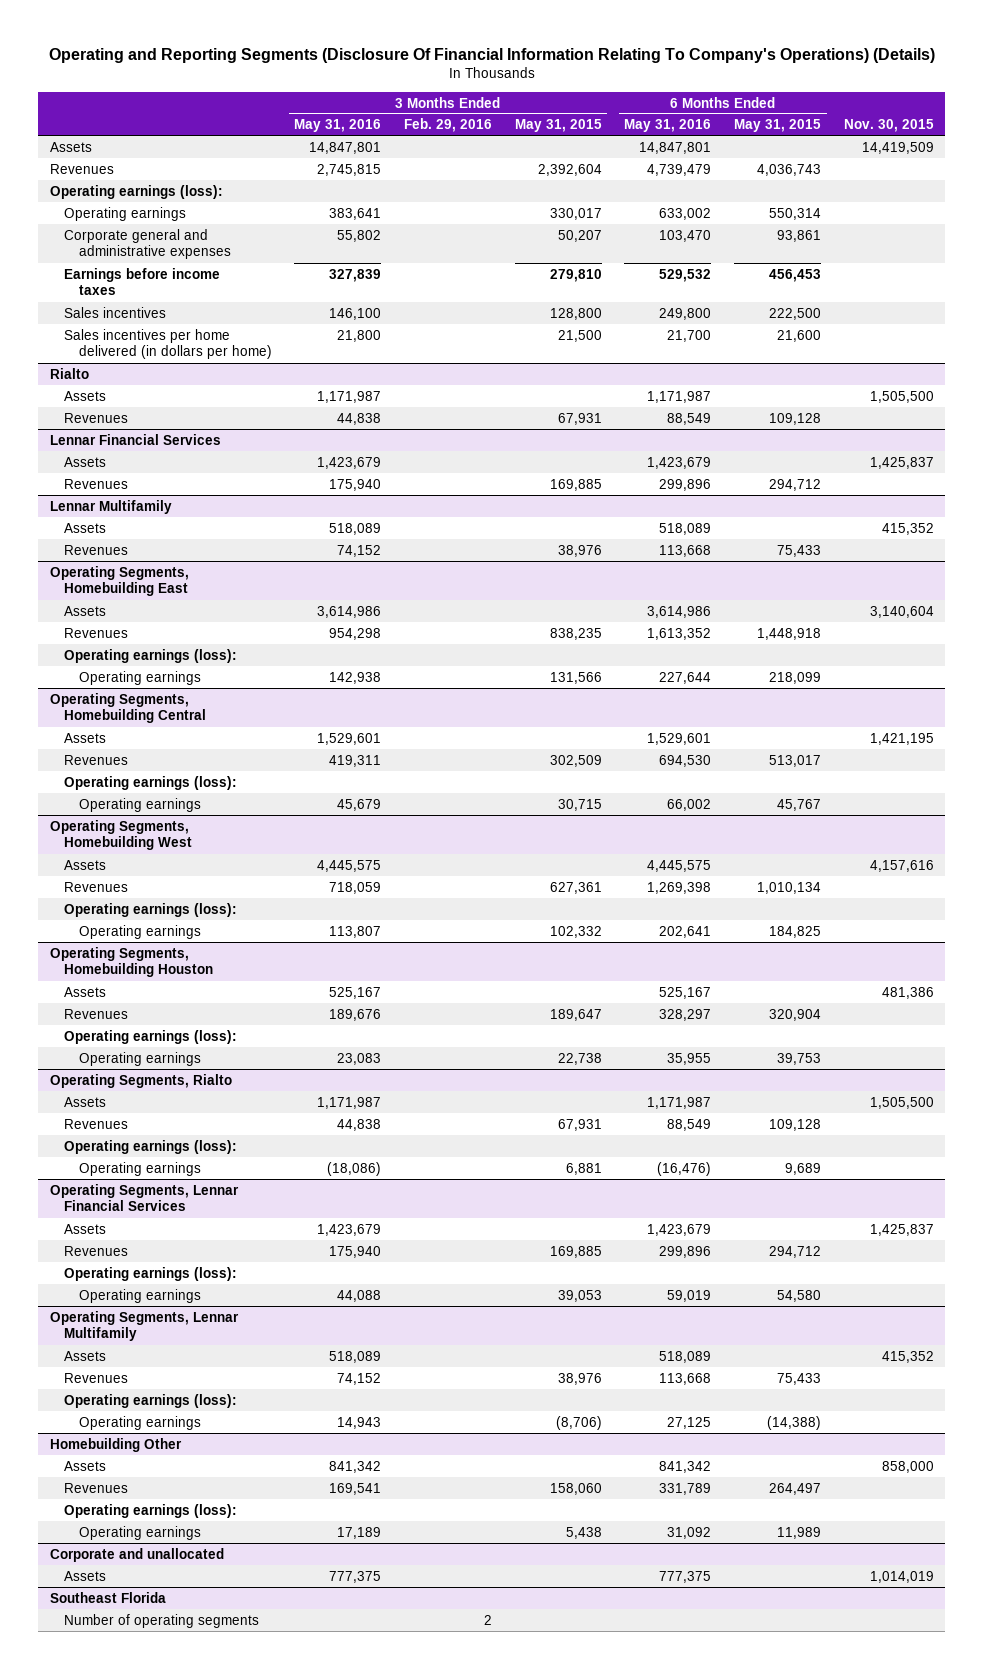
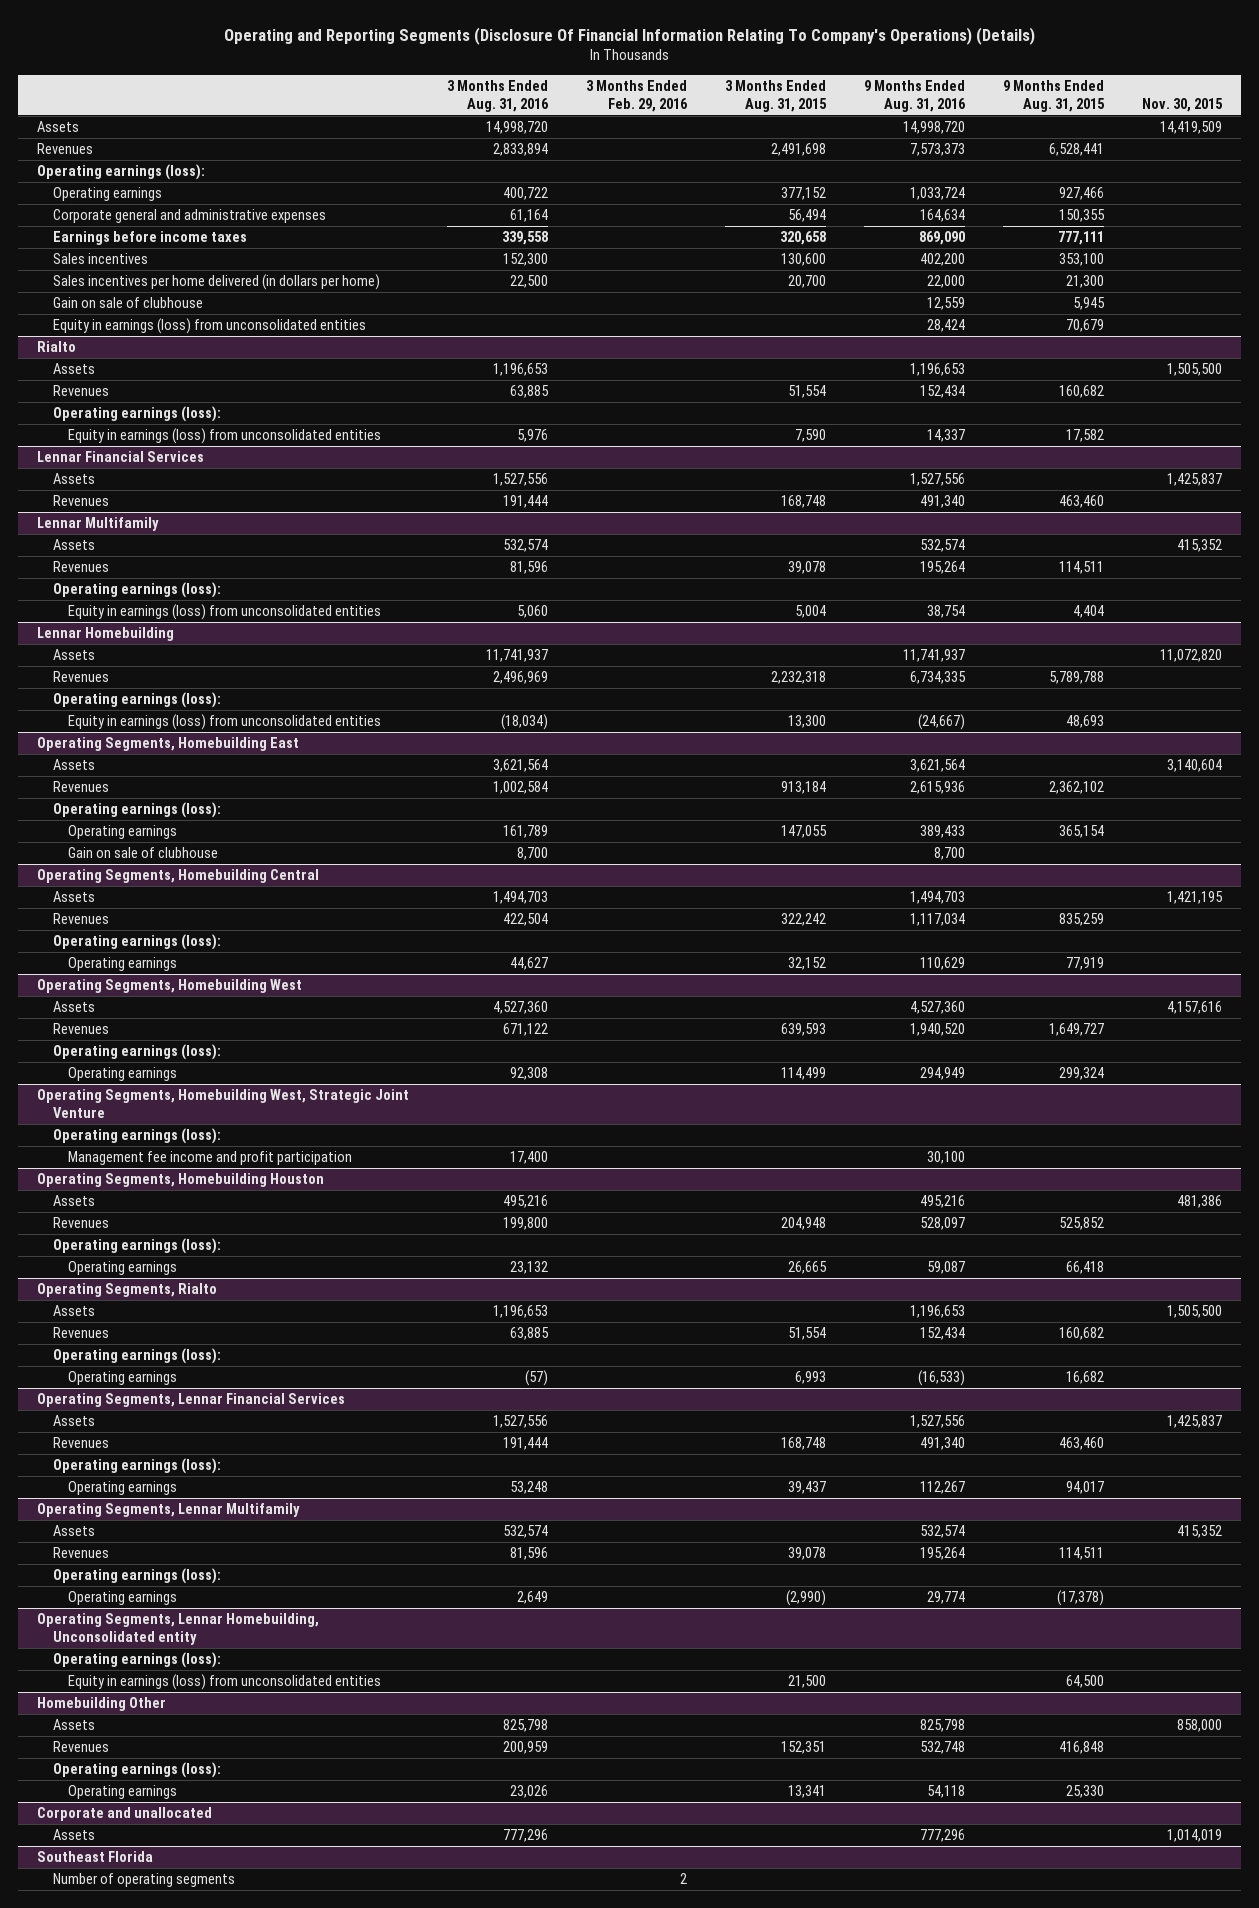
- | 3 Months Ended May 31, 2016 | 3 Months Ended Feb. 29, 2016 | 3 Months Ended May 31, 2015 | 6 Months Ended May 31, 2016 | 6 Months Ended May 31, 2015 | Nov. 30, 2015
+ | 3 Months Ended Aug. 31, 2016 | 3 Months Ended Feb. 29, 2016 | 3 Months Ended Aug. 31, 2015 | 9 Months Ended Aug. 31, 2016 | 9 Months Ended Aug. 31, 2015 | Nov. 30, 2015
+ Gain on sale of clubhouse | | | | 12,559 | 5,945 |
+ Equity in earnings (loss) from unconsolidated entities | | | | 28,424 | 70,679 |
@ Rialto
+ Operating earnings (loss):
+ Equity in earnings (loss) from unconsolidated entities | 5,976 | | 7,590 | 14,337 | 17,582 |
@ Lennar Multifamily
+ Operating earnings (loss):
+ Equity in earnings (loss) from unconsolidated entities | 5,060 | | 5,004 | 38,754 | 4,404 |
+ Lennar Homebuilding
+ Assets | 11,741,937 | | | 11,741,937 | | 11,072,820
+ Revenues | 2,496,969 | | 2,232,318 | 6,734,335 | 5,789,788 |
+ Operating earnings (loss):
+ Equity in earnings (loss) from unconsolidated entities | (18,034) | | 13,300 | (24,667) | 48,693 |
@ Operating Segments, Homebuilding East
+ Gain on sale of clubhouse | 8,700 | | | 8,700 | |
+ Operating Segments, Homebuilding West, Strategic Joint Venture
+ Operating earnings (loss):
+ Management fee income and profit participation | 17,400 | | | 30,100 | |
+ Operating Segments, Lennar Homebuilding, Unconsolidated entity
+ Operating earnings (loss):
+ Equity in earnings (loss) from unconsolidated entities | | | 21,500 | | 64,500 |

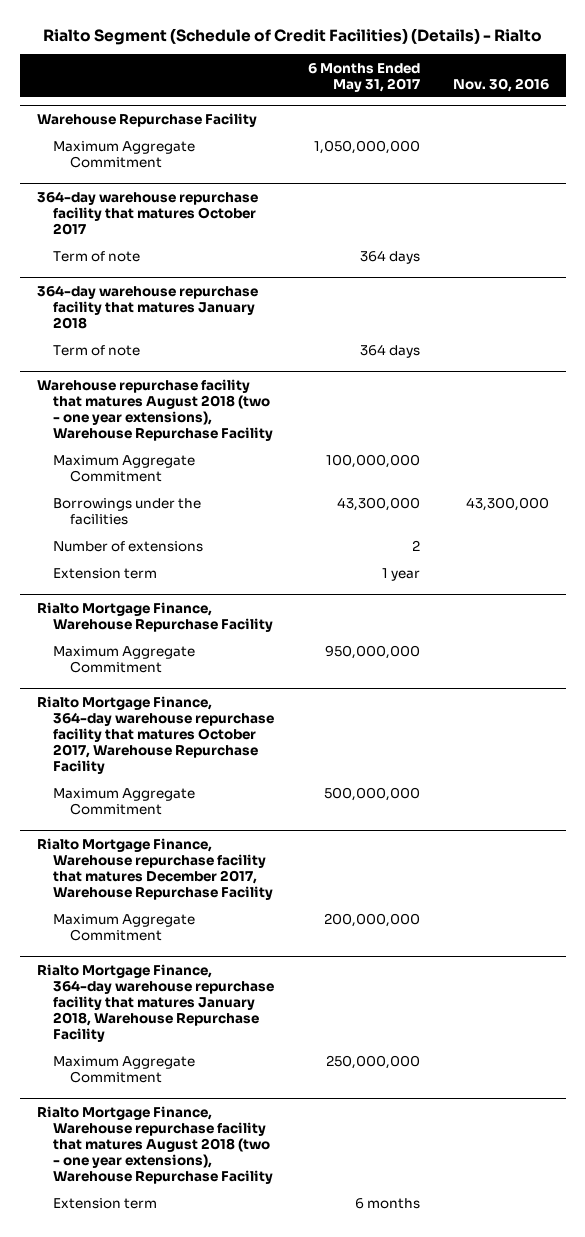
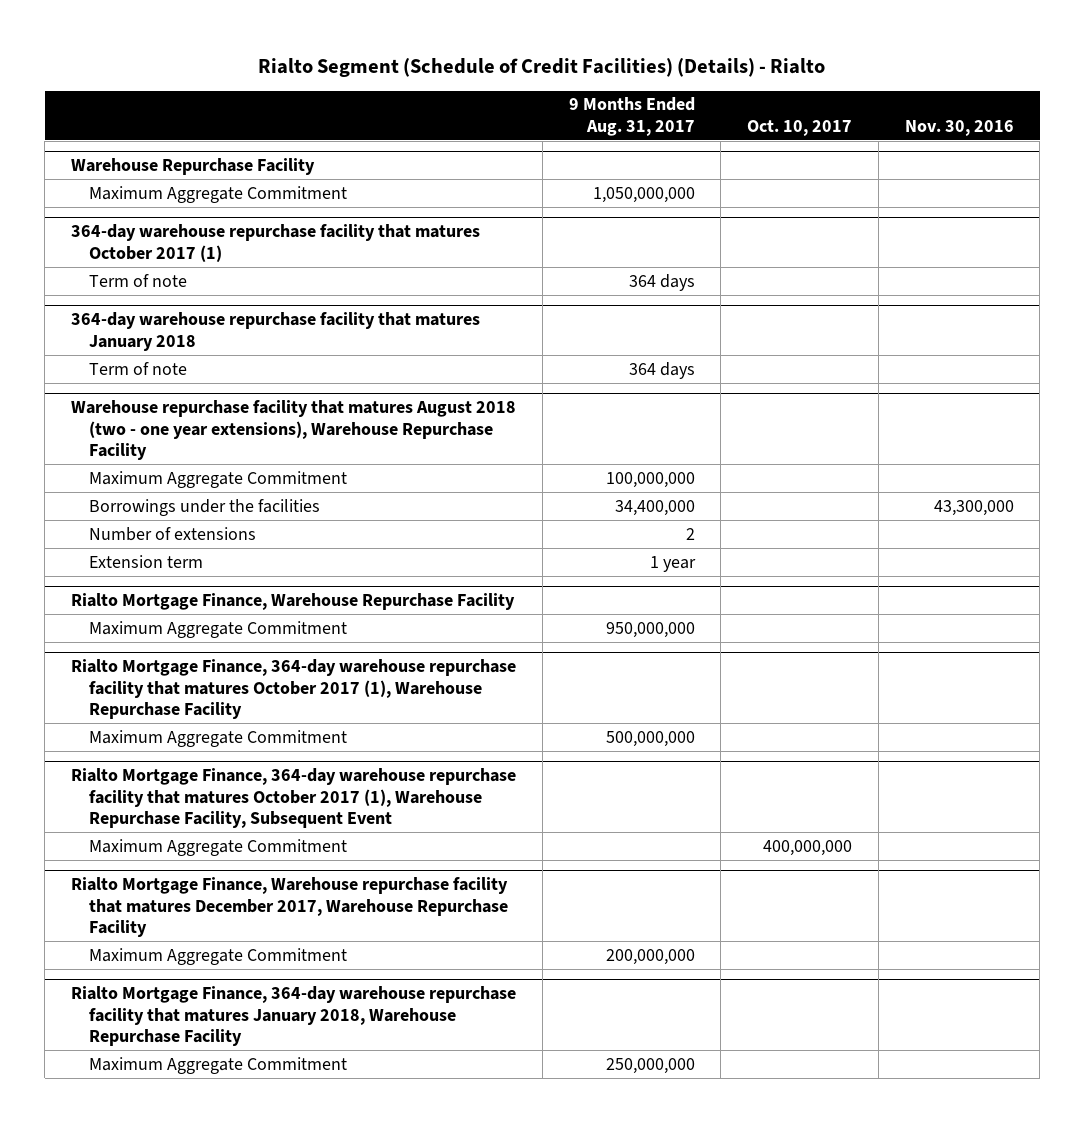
- | 6 Months Ended May 31, 2017 | Nov. 30, 2016
+ | 9 Months Ended Aug. 31, 2017 | Oct. 10, 2017 | Nov. 30, 2016
- 364-day warehouse repurchase facility that matures October 2017
+ 364-day warehouse repurchase facility that matures October 2017 (1)
- Rialto Mortgage Finance, 364-day warehouse repurchase facility that matures October 2017, Warehouse Repurchase Facility
+ Rialto Mortgage Finance, 364-day warehouse repurchase facility that matures October 2017 (1), Warehouse Repurchase Facility
+ Rialto Mortgage Finance, 364-day warehouse repurchase facility that matures October 2017 (1), Warehouse Repurchase Facility, Subsequent Event
+ Maximum Aggregate Commitment | | 400,000,000 |
- Rialto Mortgage Finance, Warehouse repurchase facility that matures August 2018 (two - one year extensions), Warehouse Repurchase Facility
- Extension term | 6 months |

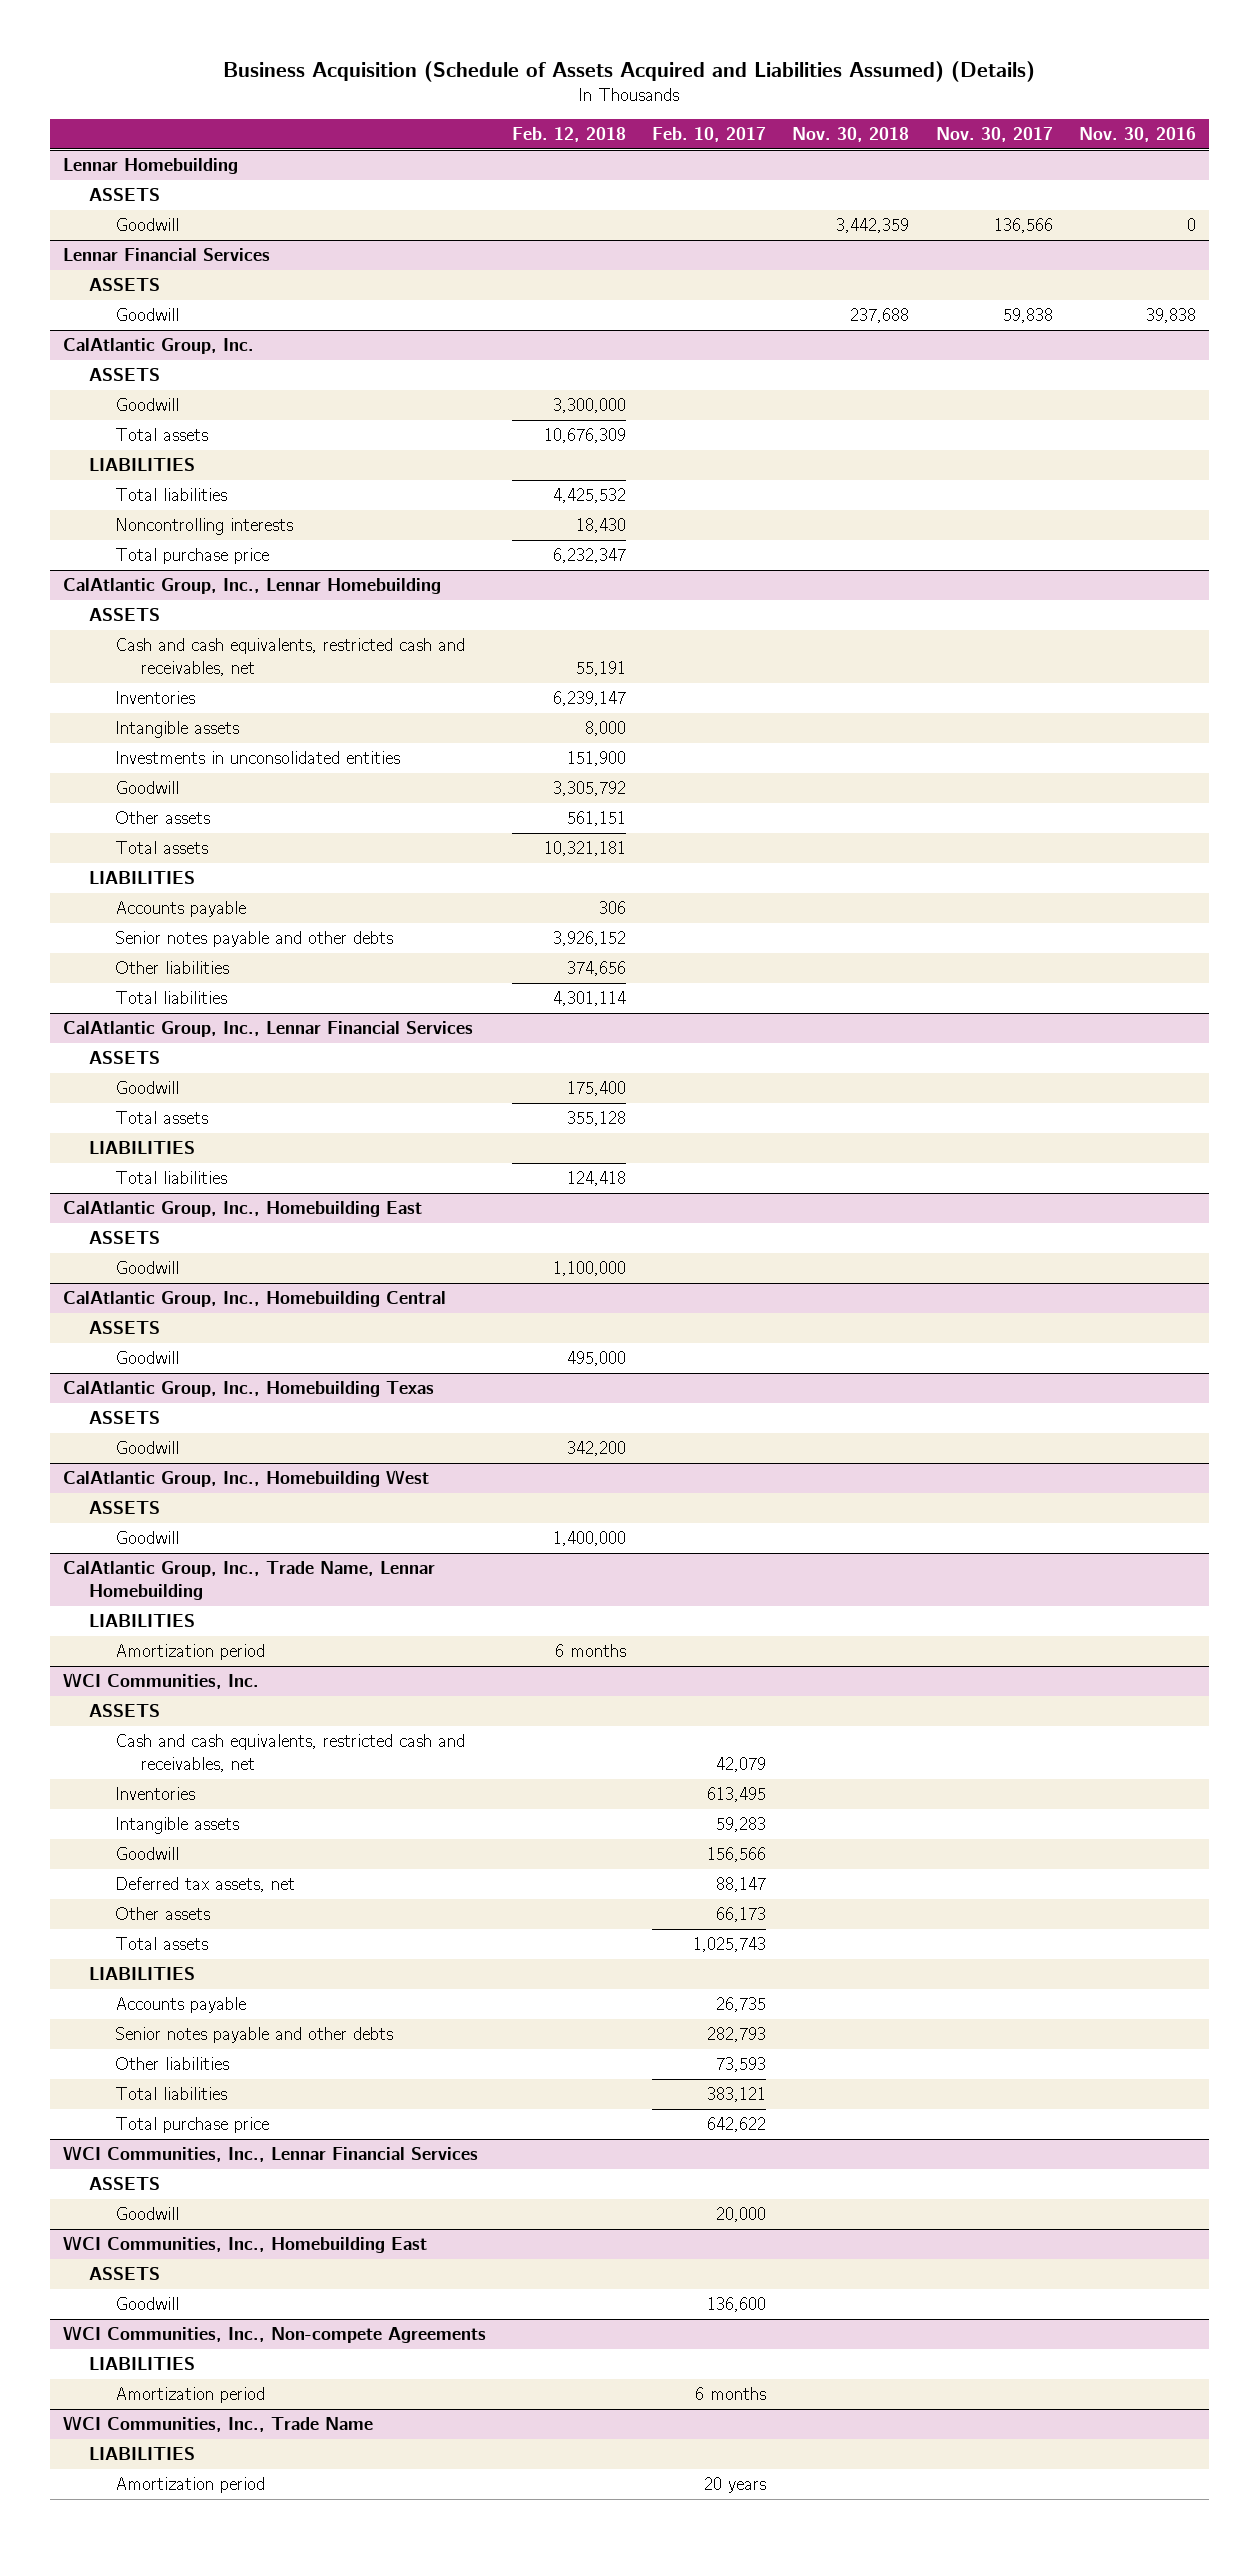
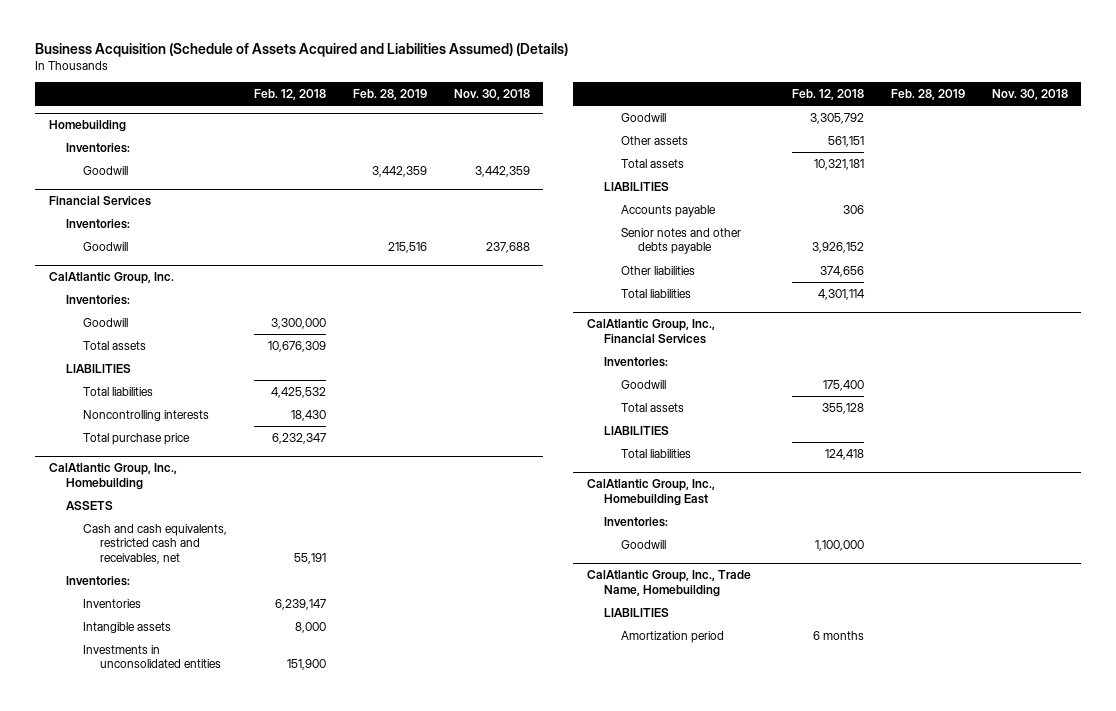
- | Feb. 12, 2018 | Feb. 10, 2017 | Nov. 30, 2018 | Nov. 30, 2017 | Nov. 30, 2016
+ | Feb. 12, 2018 | Feb. 28, 2019 | Nov. 30, 2018
- Lennar Homebuilding
- ASSETS
+ Homebuilding
+ Inventories:
- Lennar Financial Services
- ASSETS
+ Financial Services
+ Inventories:
@ CalAtlantic Group, Inc.
- ASSETS
+ Inventories:
- CalAtlantic Group, Inc., Lennar Homebuilding
+ CalAtlantic Group, Inc., Homebuilding
+ Inventories:
- Senior notes payable and other debts | 3,926,152 | | | |
+ Senior notes and other debts payable | 3,926,152 | |
- CalAtlantic Group, Inc., Lennar Financial Services
- ASSETS
+ CalAtlantic Group, Inc., Financial Services
+ Inventories:
@ CalAtlantic Group, Inc., Homebuilding East
- ASSETS
+ Inventories:
- CalAtlantic Group, Inc., Homebuilding Central
- ASSETS
- Goodwill | 495,000 | | | |
- CalAtlantic Group, Inc., Homebuilding Texas
- ASSETS
- Goodwill | 342,200 | | | |
- CalAtlantic Group, Inc., Homebuilding West
- ASSETS
- Goodwill | 1,400,000 | | | |
- CalAtlantic Group, Inc., Trade Name, Lennar Homebuilding
+ CalAtlantic Group, Inc., Trade Name, Homebuilding
- WCI Communities, Inc.
- ASSETS
- Cash and cash equivalents, restricted cash and receivables, net | | 42,079 | | |
- Inventories | | 613,495 | | |
- Intangible assets | | 59,283 | | |
- Goodwill | | 156,566 | | |
- Deferred tax assets, net | | 88,147 | | |
- Other assets | | 66,173 | | |
- Total assets | | 1,025,743 | | |
- LIABILITIES
- Accounts payable | | 26,735 | | |
- Senior notes payable and other debts | | 282,793 | | |
- Other liabilities | | 73,593 | | |
- Total liabilities | | 383,121 | | |
- Total purchase price | | 642,622 | | |
- WCI Communities, Inc., Lennar Financial Services
- ASSETS
- Goodwill | | 20,000 | | |
- WCI Communities, Inc., Homebuilding East
- ASSETS
- Goodwill | | 136,600 | | |
- WCI Communities, Inc., Non-compete Agreements
- LIABILITIES
- Amortization period | | 6 months | | |
- WCI Communities, Inc., Trade Name
- LIABILITIES
- Amortization period | | 20 years | | |

